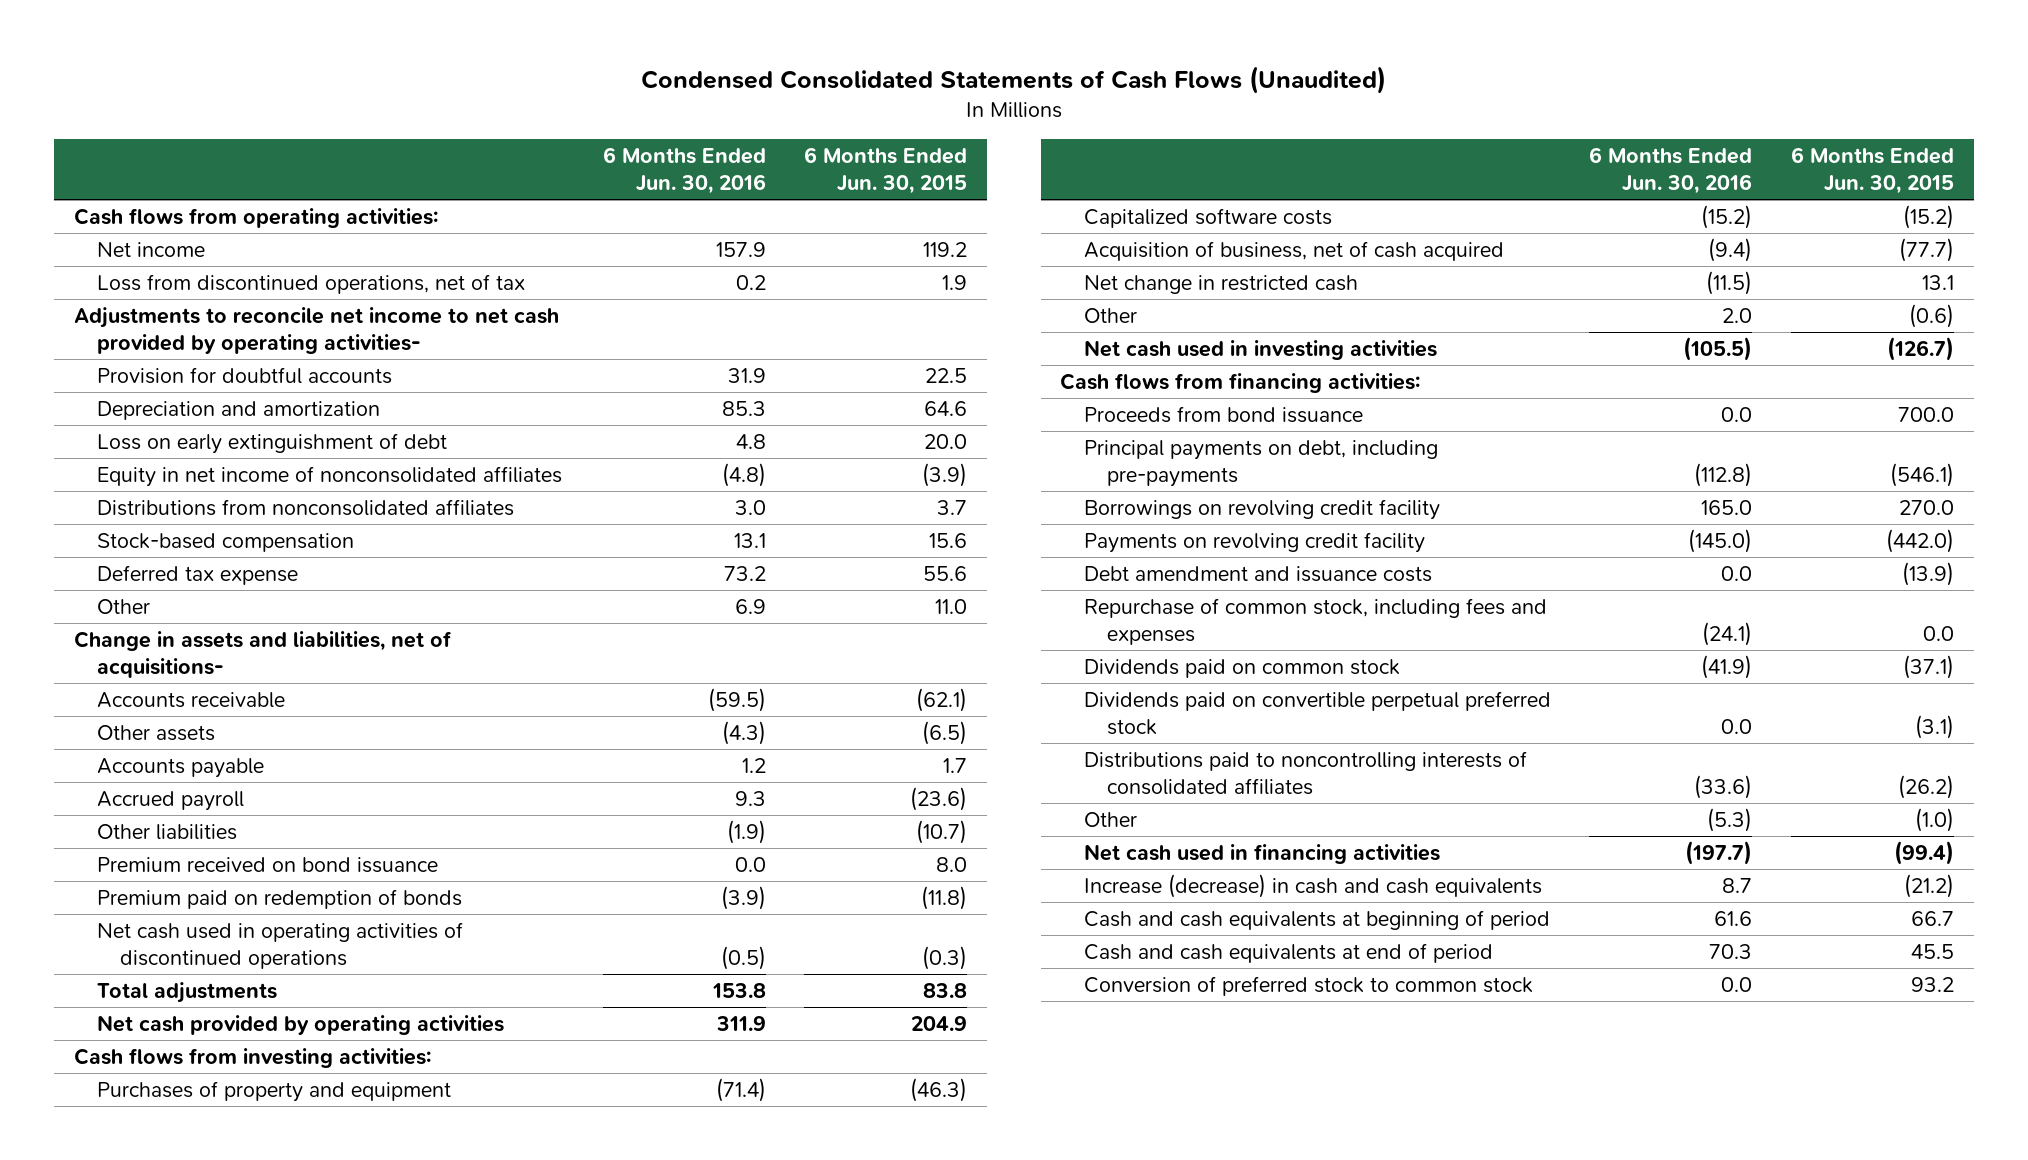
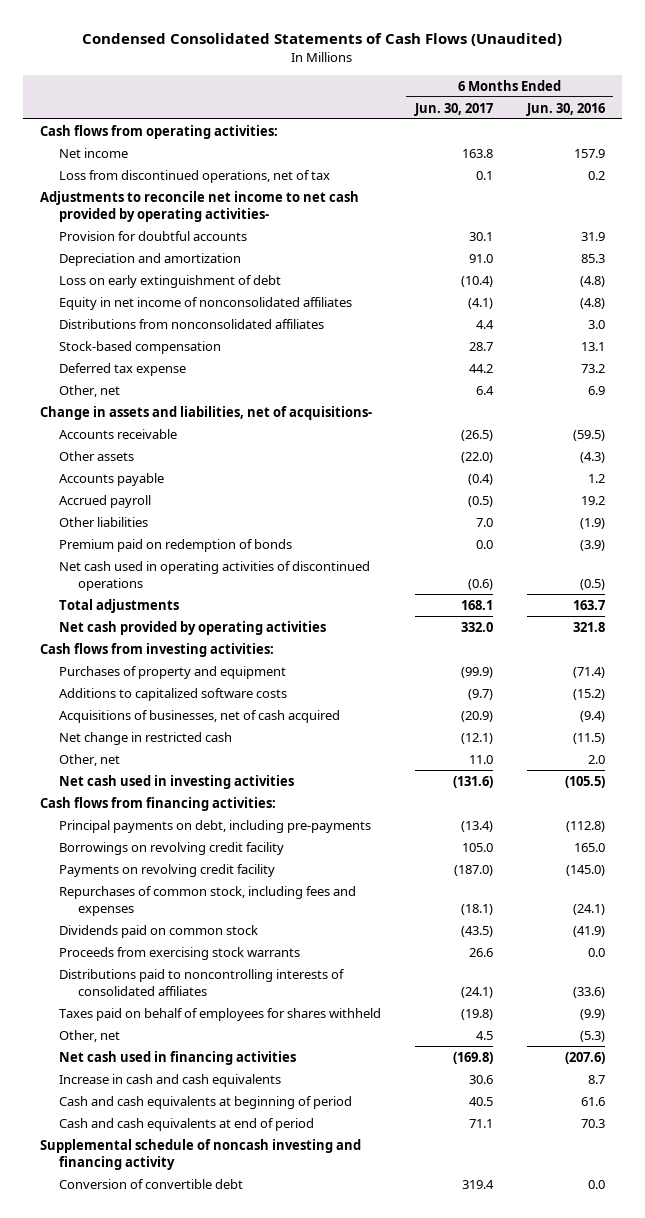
- | 6 Months Ended Jun. 30, 2016 | 6 Months Ended Jun. 30, 2015
+ | 6 Months Ended Jun. 30, 2017 | 6 Months Ended Jun. 30, 2016
- Loss on early extinguishment of debt | 4.8 | 20.0
+ Loss on early extinguishment of debt | (10.4) | (4.8)
- Other | 6.9 | 11.0
+ Other, net | 6.4 | 6.9
- Accrued payroll | 9.3 | (23.6)
+ Accrued payroll | (0.5) | 19.2
- Premium received on bond issuance | 0.0 | 8.0
- Total adjustments | 153.8 | 83.8
- Net cash provided by operating activities | 311.9 | 204.9
+ Total adjustments | 168.1 | 163.7
+ Net cash provided by operating activities | 332.0 | 321.8
- Capitalized software costs | (15.2) | (15.2)
- Acquisition of business, net of cash acquired | (9.4) | (77.7)
+ Additions to capitalized software costs | (9.7) | (15.2)
+ Acquisitions of businesses, net of cash acquired | (20.9) | (9.4)
- Other | 2.0 | (0.6)
+ Other, net | 11.0 | 2.0
- Proceeds from bond issuance | 0.0 | 700.0
- Debt amendment and issuance costs | 0.0 | (13.9)
- Repurchase of common stock, including fees and expenses | (24.1) | 0.0
+ Repurchases of common stock, including fees and expenses | (18.1) | (24.1)
- Dividends paid on convertible perpetual preferred stock | 0.0 | (3.1)
+ Proceeds from exercising stock warrants | 26.6 | 0.0
- Other | (5.3) | (1.0)
- Net cash used in financing activities | (197.7) | (99.4)
- Increase (decrease) in cash and cash equivalents | 8.7 | (21.2)
+ Taxes paid on behalf of employees for shares withheld | (19.8) | (9.9)
+ Other, net | 4.5 | (5.3)
+ Net cash used in financing activities | (169.8) | (207.6)
+ Increase in cash and cash equivalents | 30.6 | 8.7
- Conversion of preferred stock to common stock | 0.0 | 93.2
+ Supplemental schedule of noncash investing and financing activity
+ Conversion of convertible debt | 319.4 | 0.0

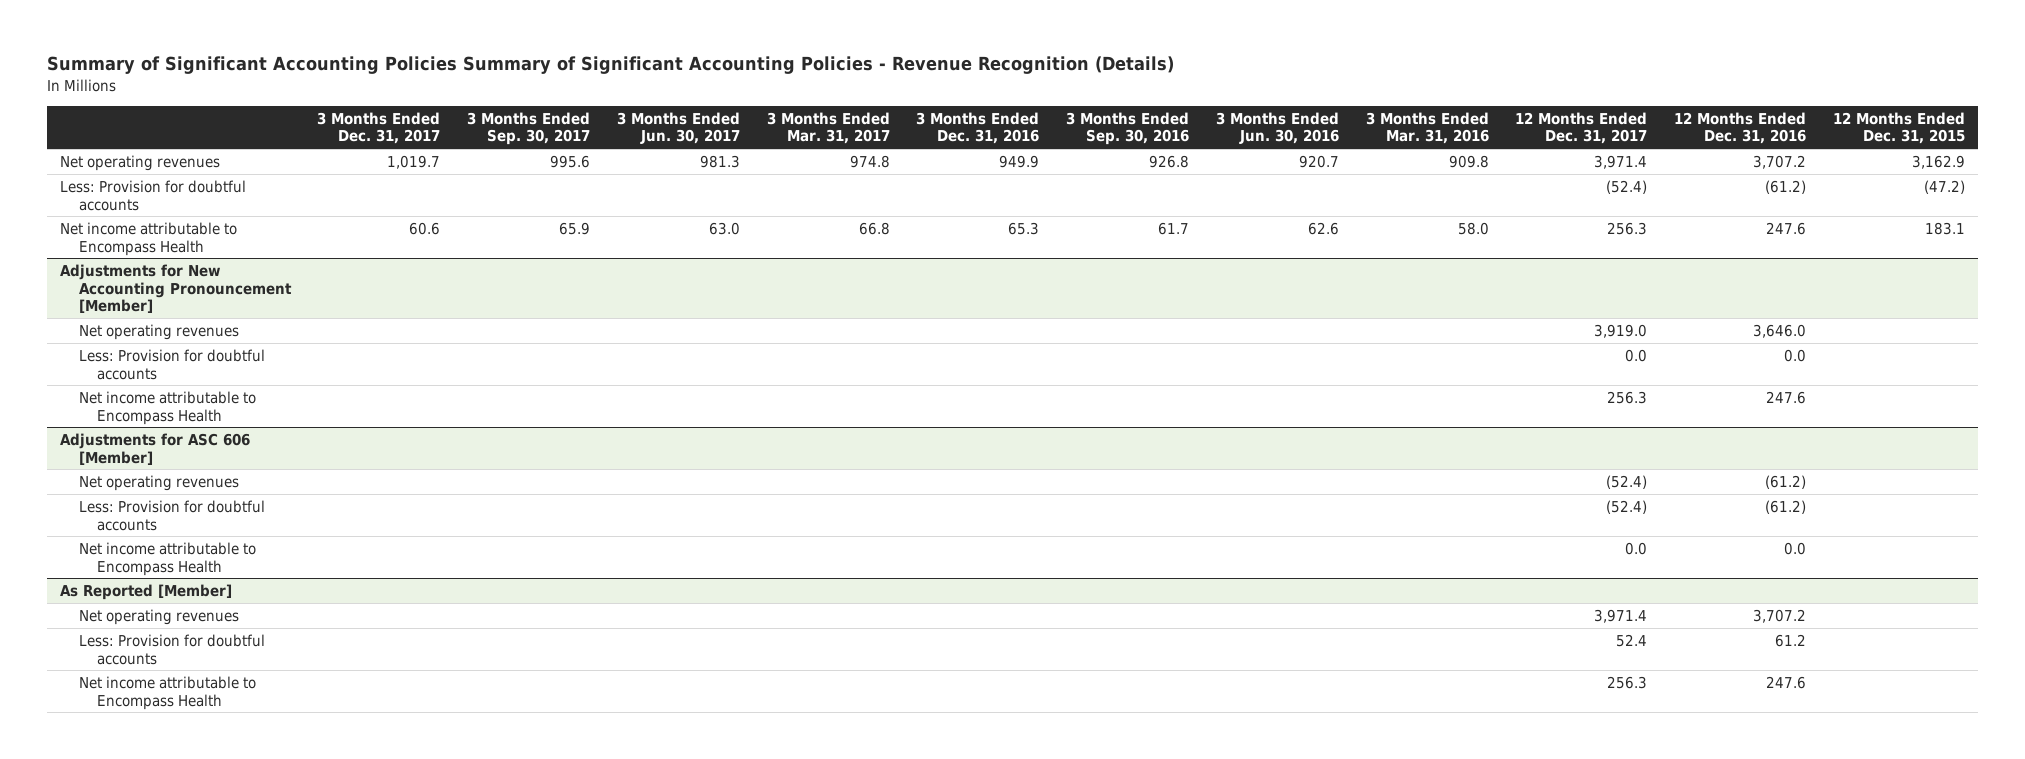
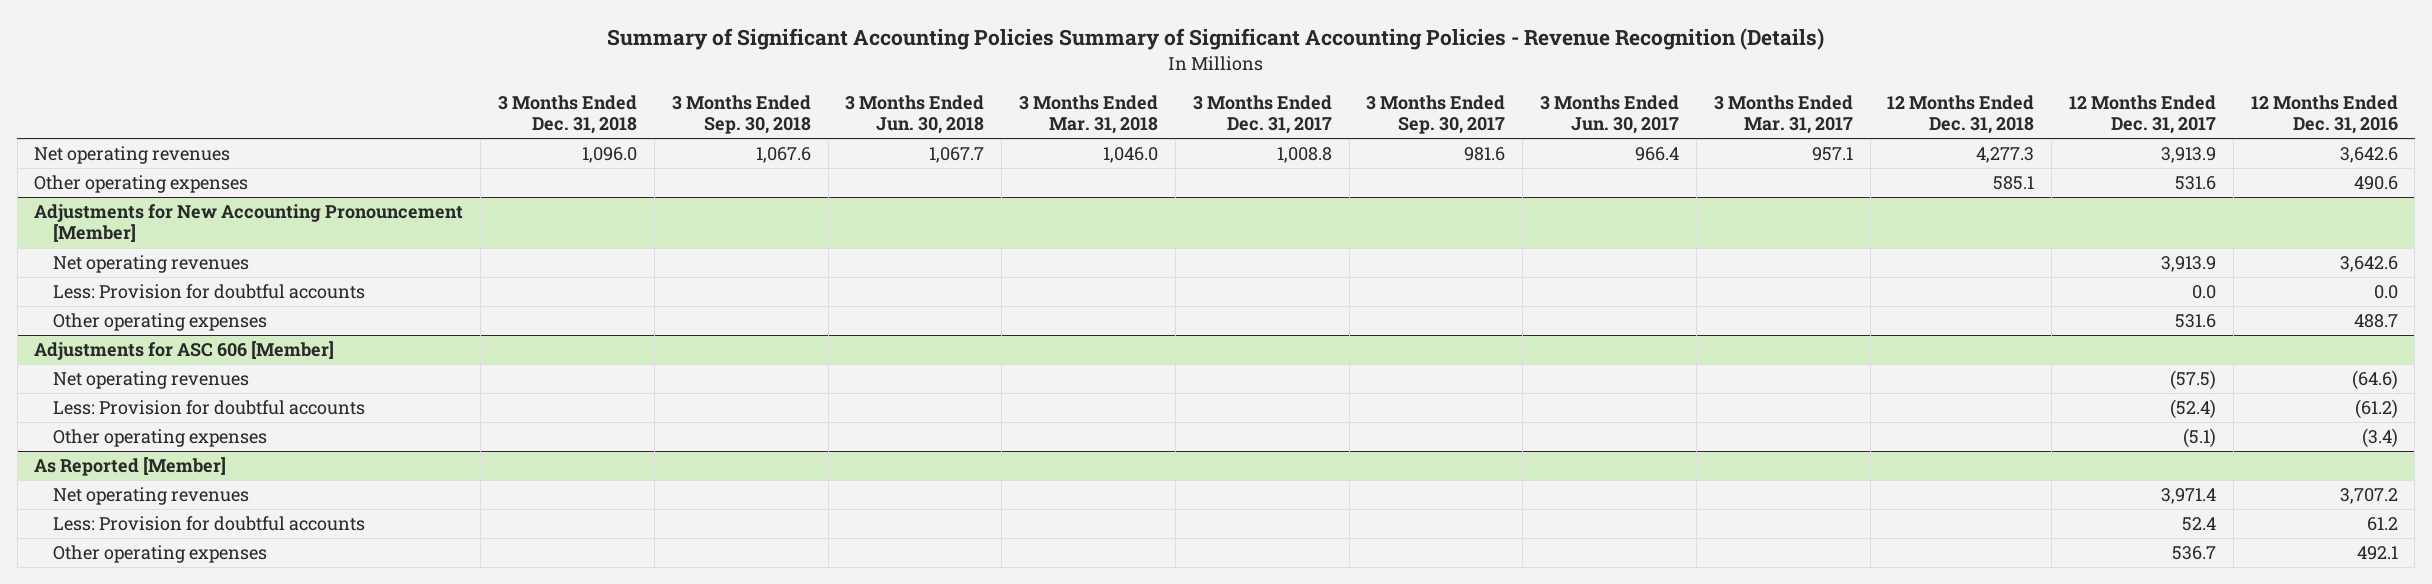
- | 3 Months Ended Dec. 31, 2017 | 3 Months Ended Sep. 30, 2017 | 3 Months Ended Jun. 30, 2017 | 3 Months Ended Mar. 31, 2017 | 3 Months Ended Dec. 31, 2016 | 3 Months Ended Sep. 30, 2016 | 3 Months Ended Jun. 30, 2016 | 3 Months Ended Mar. 31, 2016 | 12 Months Ended Dec. 31, 2017 | 12 Months Ended Dec. 31, 2016 | 12 Months Ended Dec. 31, 2015
+ | 3 Months Ended Dec. 31, 2018 | 3 Months Ended Sep. 30, 2018 | 3 Months Ended Jun. 30, 2018 | 3 Months Ended Mar. 31, 2018 | 3 Months Ended Dec. 31, 2017 | 3 Months Ended Sep. 30, 2017 | 3 Months Ended Jun. 30, 2017 | 3 Months Ended Mar. 31, 2017 | 12 Months Ended Dec. 31, 2018 | 12 Months Ended Dec. 31, 2017 | 12 Months Ended Dec. 31, 2016
- Net operating revenues | 1,019.7 | 995.6 | 981.3 | 974.8 | 949.9 | 926.8 | 920.7 | 909.8 | 3,971.4 | 3,707.2 | 3,162.9
- Less: Provision for doubtful accounts | | | | | | | | | (52.4) | (61.2) | (47.2)
- Net income attributable to Encompass Health | 60.6 | 65.9 | 63.0 | 66.8 | 65.3 | 61.7 | 62.6 | 58.0 | 256.3 | 247.6 | 183.1
+ Net operating revenues | 1,096.0 | 1,067.6 | 1,067.7 | 1,046.0 | 1,008.8 | 981.6 | 966.4 | 957.1 | 4,277.3 | 3,913.9 | 3,642.6
+ Other operating expenses | | | | | | | | | 585.1 | 531.6 | 490.6
@ Adjustments for New Accounting Pronouncement [Member]
- Net operating revenues | | | | | | | | | 3,919.0 | 3,646.0 |
+ Net operating revenues | | | | | | | | | | 3,913.9 | 3,642.6
- Net income attributable to Encompass Health | | | | | | | | | 256.3 | 247.6 |
+ Other operating expenses | | | | | | | | | | 531.6 | 488.7
@ Adjustments for ASC 606 [Member]
- Net operating revenues | | | | | | | | | (52.4) | (61.2) |
+ Net operating revenues | | | | | | | | | | (57.5) | (64.6)
- Net income attributable to Encompass Health | | | | | | | | | 0.0 | 0.0 |
+ Other operating expenses | | | | | | | | | | (5.1) | (3.4)
@ As Reported [Member]
- Net income attributable to Encompass Health | | | | | | | | | 256.3 | 247.6 |
+ Other operating expenses | | | | | | | | | | 536.7 | 492.1

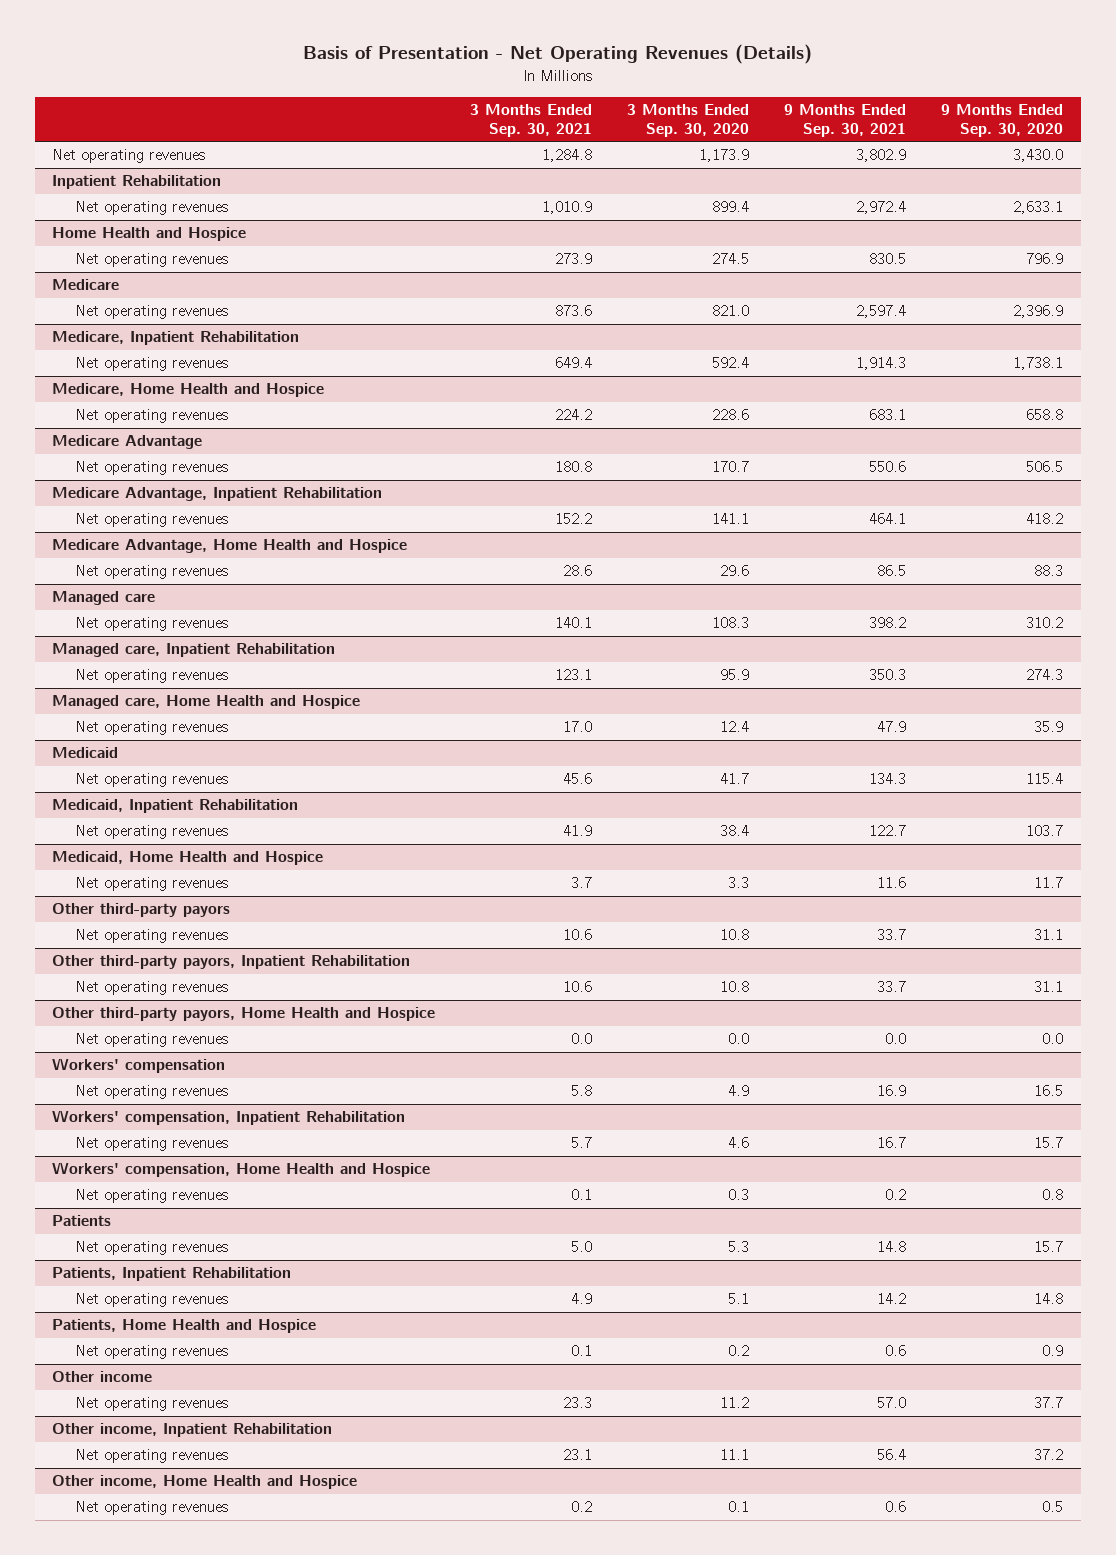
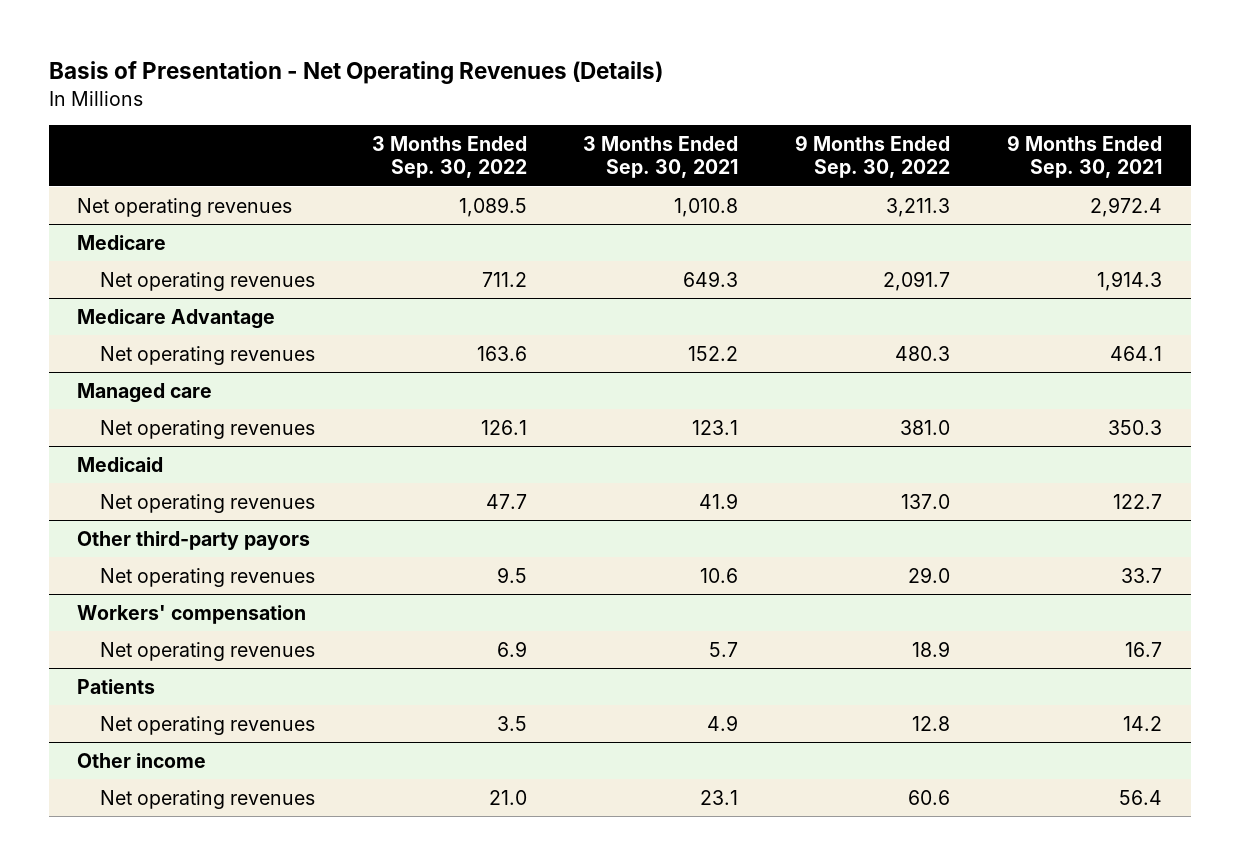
- | 3 Months Ended Sep. 30, 2021 | 3 Months Ended Sep. 30, 2020 | 9 Months Ended Sep. 30, 2021 | 9 Months Ended Sep. 30, 2020
+ | 3 Months Ended Sep. 30, 2022 | 3 Months Ended Sep. 30, 2021 | 9 Months Ended Sep. 30, 2022 | 9 Months Ended Sep. 30, 2021
- Net operating revenues | 1,284.8 | 1,173.9 | 3,802.9 | 3,430.0
- Inpatient Rehabilitation
- Net operating revenues | 1,010.9 | 899.4 | 2,972.4 | 2,633.1
- Home Health and Hospice
- Net operating revenues | 273.9 | 274.5 | 830.5 | 796.9
+ Net operating revenues | 1,089.5 | 1,010.8 | 3,211.3 | 2,972.4
@ Medicare
- Net operating revenues | 873.6 | 821.0 | 2,597.4 | 2,396.9
- Medicare, Inpatient Rehabilitation
- Net operating revenues | 649.4 | 592.4 | 1,914.3 | 1,738.1
- Medicare, Home Health and Hospice
- Net operating revenues | 224.2 | 228.6 | 683.1 | 658.8
@ Medicare
+ Net operating revenues | 711.2 | 649.3 | 2,091.7 | 1,914.3
@ Medicare Advantage
- Net operating revenues | 180.8 | 170.7 | 550.6 | 506.5
- Medicare Advantage, Inpatient Rehabilitation
- Medicare Advantage, Home Health and Hospice
- Net operating revenues | 28.6 | 29.6 | 86.5 | 88.3
@ Managed care
- Net operating revenues | 140.1 | 108.3 | 398.2 | 310.2
- Managed care, Inpatient Rehabilitation
- Managed care, Home Health and Hospice
- Net operating revenues | 17.0 | 12.4 | 47.9 | 35.9
@ Medicaid
- Net operating revenues | 45.6 | 41.7 | 134.3 | 115.4
- Medicaid, Inpatient Rehabilitation
- Medicaid, Home Health and Hospice
- Net operating revenues | 3.7 | 3.3 | 11.6 | 11.7
- Other third-party payors, Inpatient Rehabilitation
- Net operating revenues | 10.6 | 10.8 | 33.7 | 31.1
- Other third-party payors, Home Health and Hospice
- Net operating revenues | 0.0 | 0.0 | 0.0 | 0.0
@ Workers' compensation
- Net operating revenues | 5.8 | 4.9 | 16.9 | 16.5
- Workers' compensation, Inpatient Rehabilitation
- Workers' compensation, Home Health and Hospice
- Net operating revenues | 0.1 | 0.3 | 0.2 | 0.8
@ Patients
- Net operating revenues | 5.0 | 5.3 | 14.8 | 15.7
- Patients, Inpatient Rehabilitation
- Patients, Home Health and Hospice
- Net operating revenues | 0.1 | 0.2 | 0.6 | 0.9
@ Other income
- Net operating revenues | 23.3 | 11.2 | 57.0 | 37.7
- Other income, Inpatient Rehabilitation
- Other income, Home Health and Hospice
- Net operating revenues | 0.2 | 0.1 | 0.6 | 0.5

